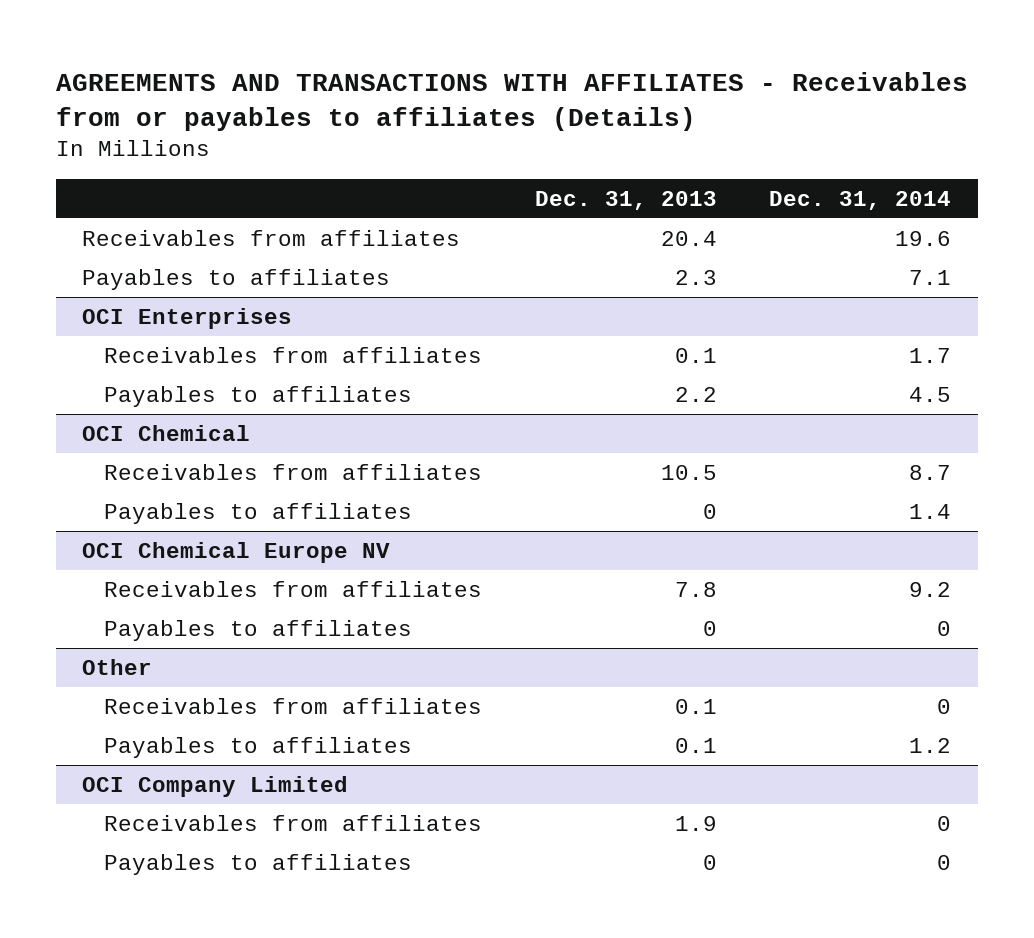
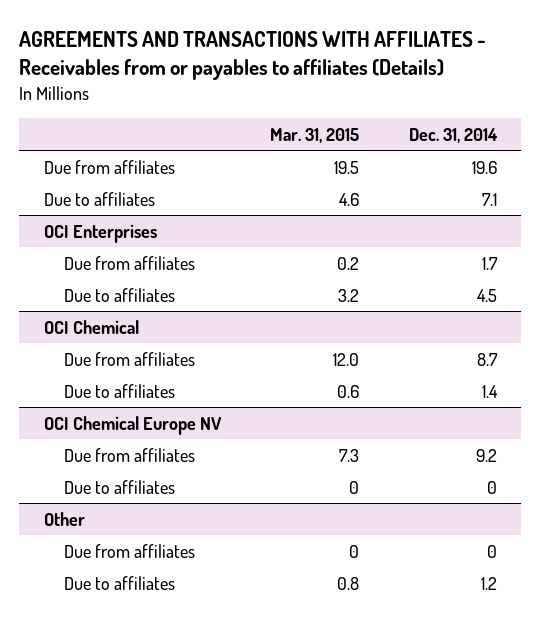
- | Dec. 31, 2013 | Dec. 31, 2014
+ | Mar. 31, 2015 | Dec. 31, 2014
- Receivables from affiliates | 20.4 | 19.6
- Payables to affiliates | 2.3 | 7.1
+ Due from affiliates | 19.5 | 19.6
+ Due to affiliates | 4.6 | 7.1
@ OCI Enterprises
- Receivables from affiliates | 0.1 | 1.7
- Payables to affiliates | 2.2 | 4.5
+ Due from affiliates | 0.2 | 1.7
+ Due to affiliates | 3.2 | 4.5
@ OCI Chemical
- Receivables from affiliates | 10.5 | 8.7
- Payables to affiliates | 0 | 1.4
+ Due from affiliates | 12.0 | 8.7
+ Due to affiliates | 0.6 | 1.4
@ OCI Chemical Europe NV
- Receivables from affiliates | 7.8 | 9.2
- Payables to affiliates | 0 | 0
+ Due from affiliates | 7.3 | 9.2
+ Due to affiliates | 0 | 0
@ Other
- Receivables from affiliates | 0.1 | 0
- Payables to affiliates | 0.1 | 1.2
- OCI Company Limited
- Receivables from affiliates | 1.9 | 0
- Payables to affiliates | 0 | 0
@ Other
+ Due from affiliates | 0 | 0
+ Due to affiliates | 0.8 | 1.2

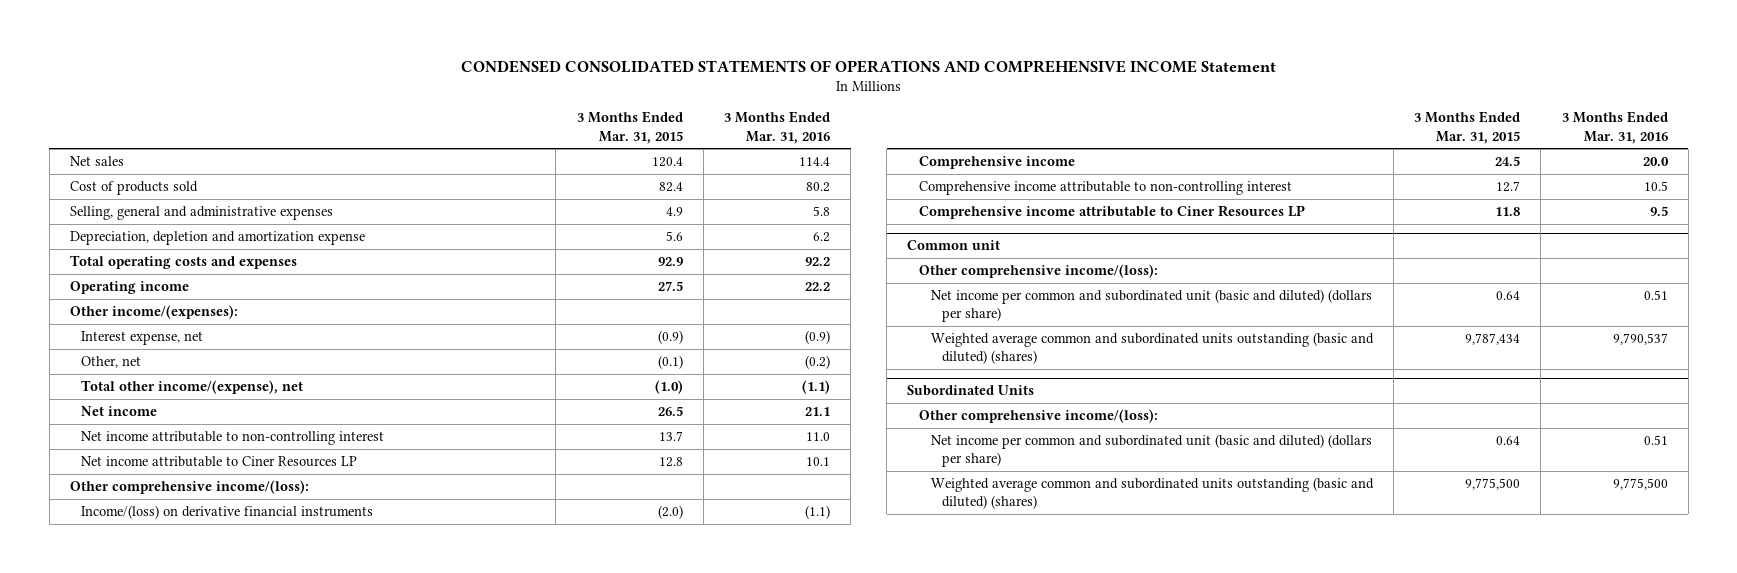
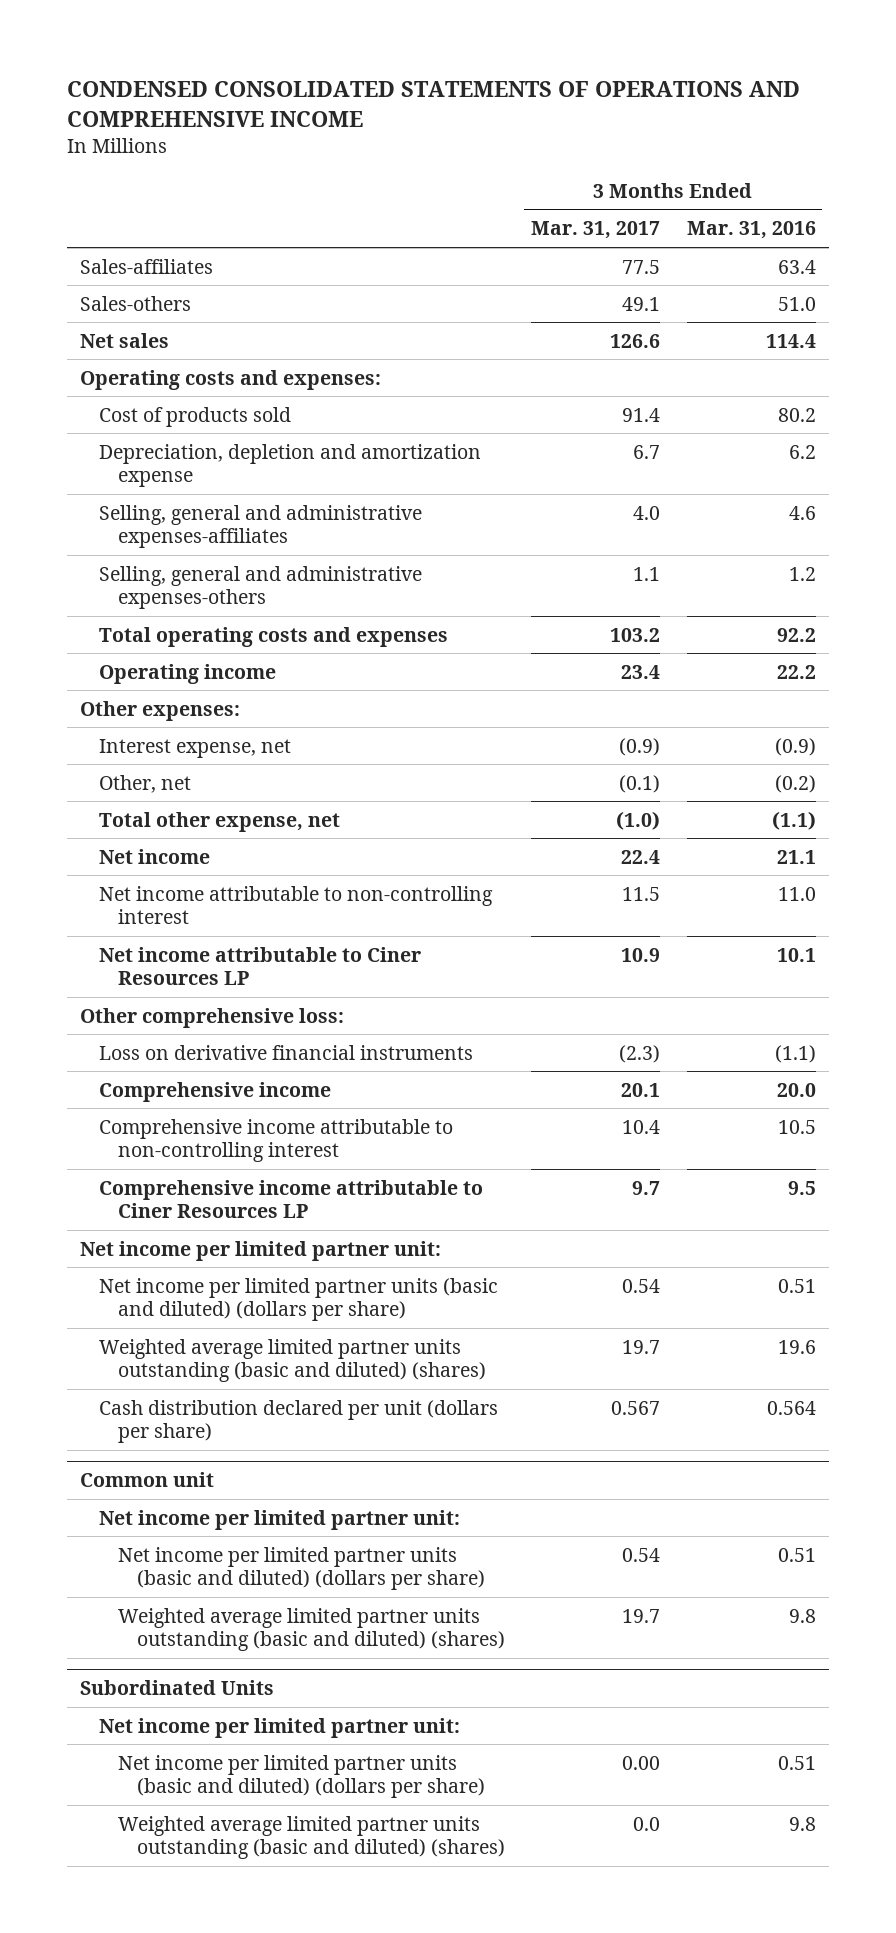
- CONDENSED CONSOLIDATED STATEMENTS OF OPERATIONS AND COMPREHENSIVE INCOME Statement
+ CONDENSED CONSOLIDATED STATEMENTS OF OPERATIONS AND COMPREHENSIVE INCOME
- | 3 Months Ended Mar. 31, 2015 | 3 Months Ended Mar. 31, 2016
+ | 3 Months Ended Mar. 31, 2017 | 3 Months Ended Mar. 31, 2016
+ Sales-affiliates | 77.5 | 63.4
+ Sales-others | 49.1 | 51.0
+ Operating costs and expenses:
- Selling, general and administrative expenses | 4.9 | 5.8
+ Selling, general and administrative expenses-affiliates | 4.0 | 4.6
+ Selling, general and administrative expenses-others | 1.1 | 1.2
- Other income/(expenses):
+ Other expenses:
- Total other income/(expense), net | (1.0) | (1.1)
+ Total other expense, net | (1.0) | (1.1)
- Other comprehensive income/(loss):
- Income/(loss) on derivative financial instruments | (2.0) | (1.1)
+ Other comprehensive loss:
+ Loss on derivative financial instruments | (2.3) | (1.1)
+ Net income per limited partner unit:
+ Net income per limited partner units (basic and diluted) (dollars per share) | 0.54 | 0.51
+ Weighted average limited partner units outstanding (basic and diluted) (shares) | 19.7 | 19.6
+ Cash distribution declared per unit (dollars per share) | 0.567 | 0.564
@ Common unit
- Other comprehensive income/(loss):
- Net income per common and subordinated unit (basic and diluted) (dollars per share) | 0.64 | 0.51
- Weighted average common and subordinated units outstanding (basic and diluted) (shares) | 9,787,434 | 9,790,537
+ Net income per limited partner unit:
+ Net income per limited partner units (basic and diluted) (dollars per share) | 0.54 | 0.51
+ Weighted average limited partner units outstanding (basic and diluted) (shares) | 19.7 | 9.8
@ Subordinated Units
- Other comprehensive income/(loss):
- Net income per common and subordinated unit (basic and diluted) (dollars per share) | 0.64 | 0.51
- Weighted average common and subordinated units outstanding (basic and diluted) (shares) | 9,775,500 | 9,775,500
+ Net income per limited partner unit:
+ Net income per limited partner units (basic and diluted) (dollars per share) | 0.00 | 0.51
+ Weighted average limited partner units outstanding (basic and diluted) (shares) | 0.0 | 9.8

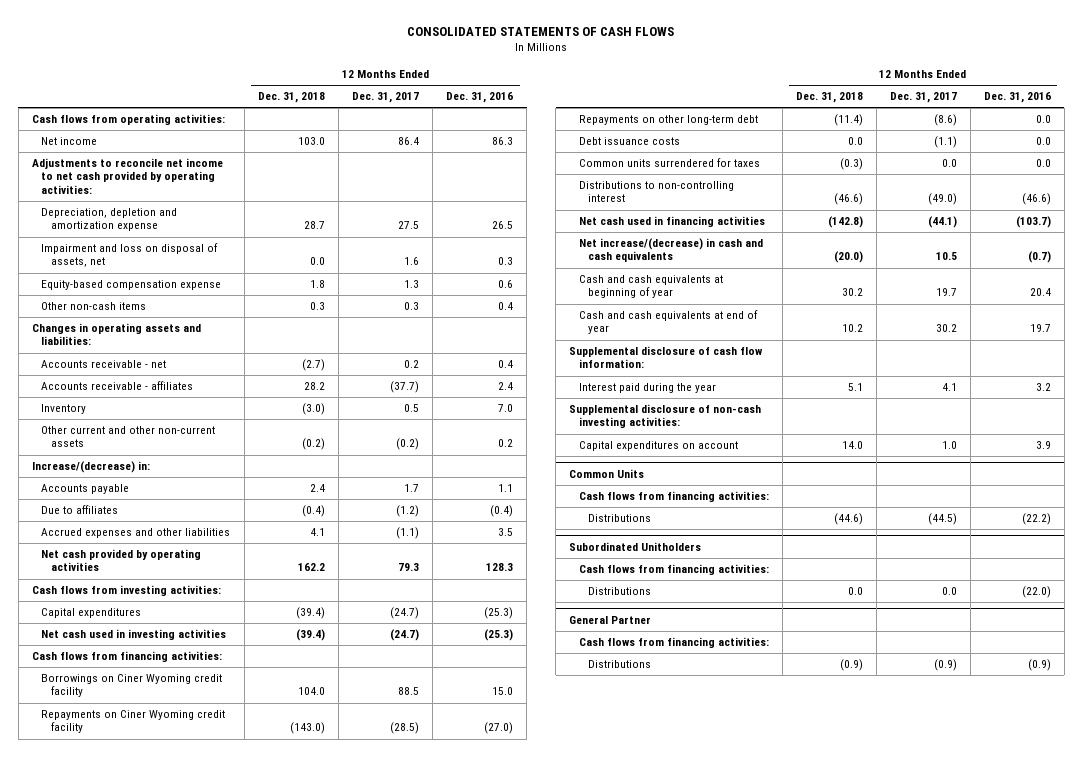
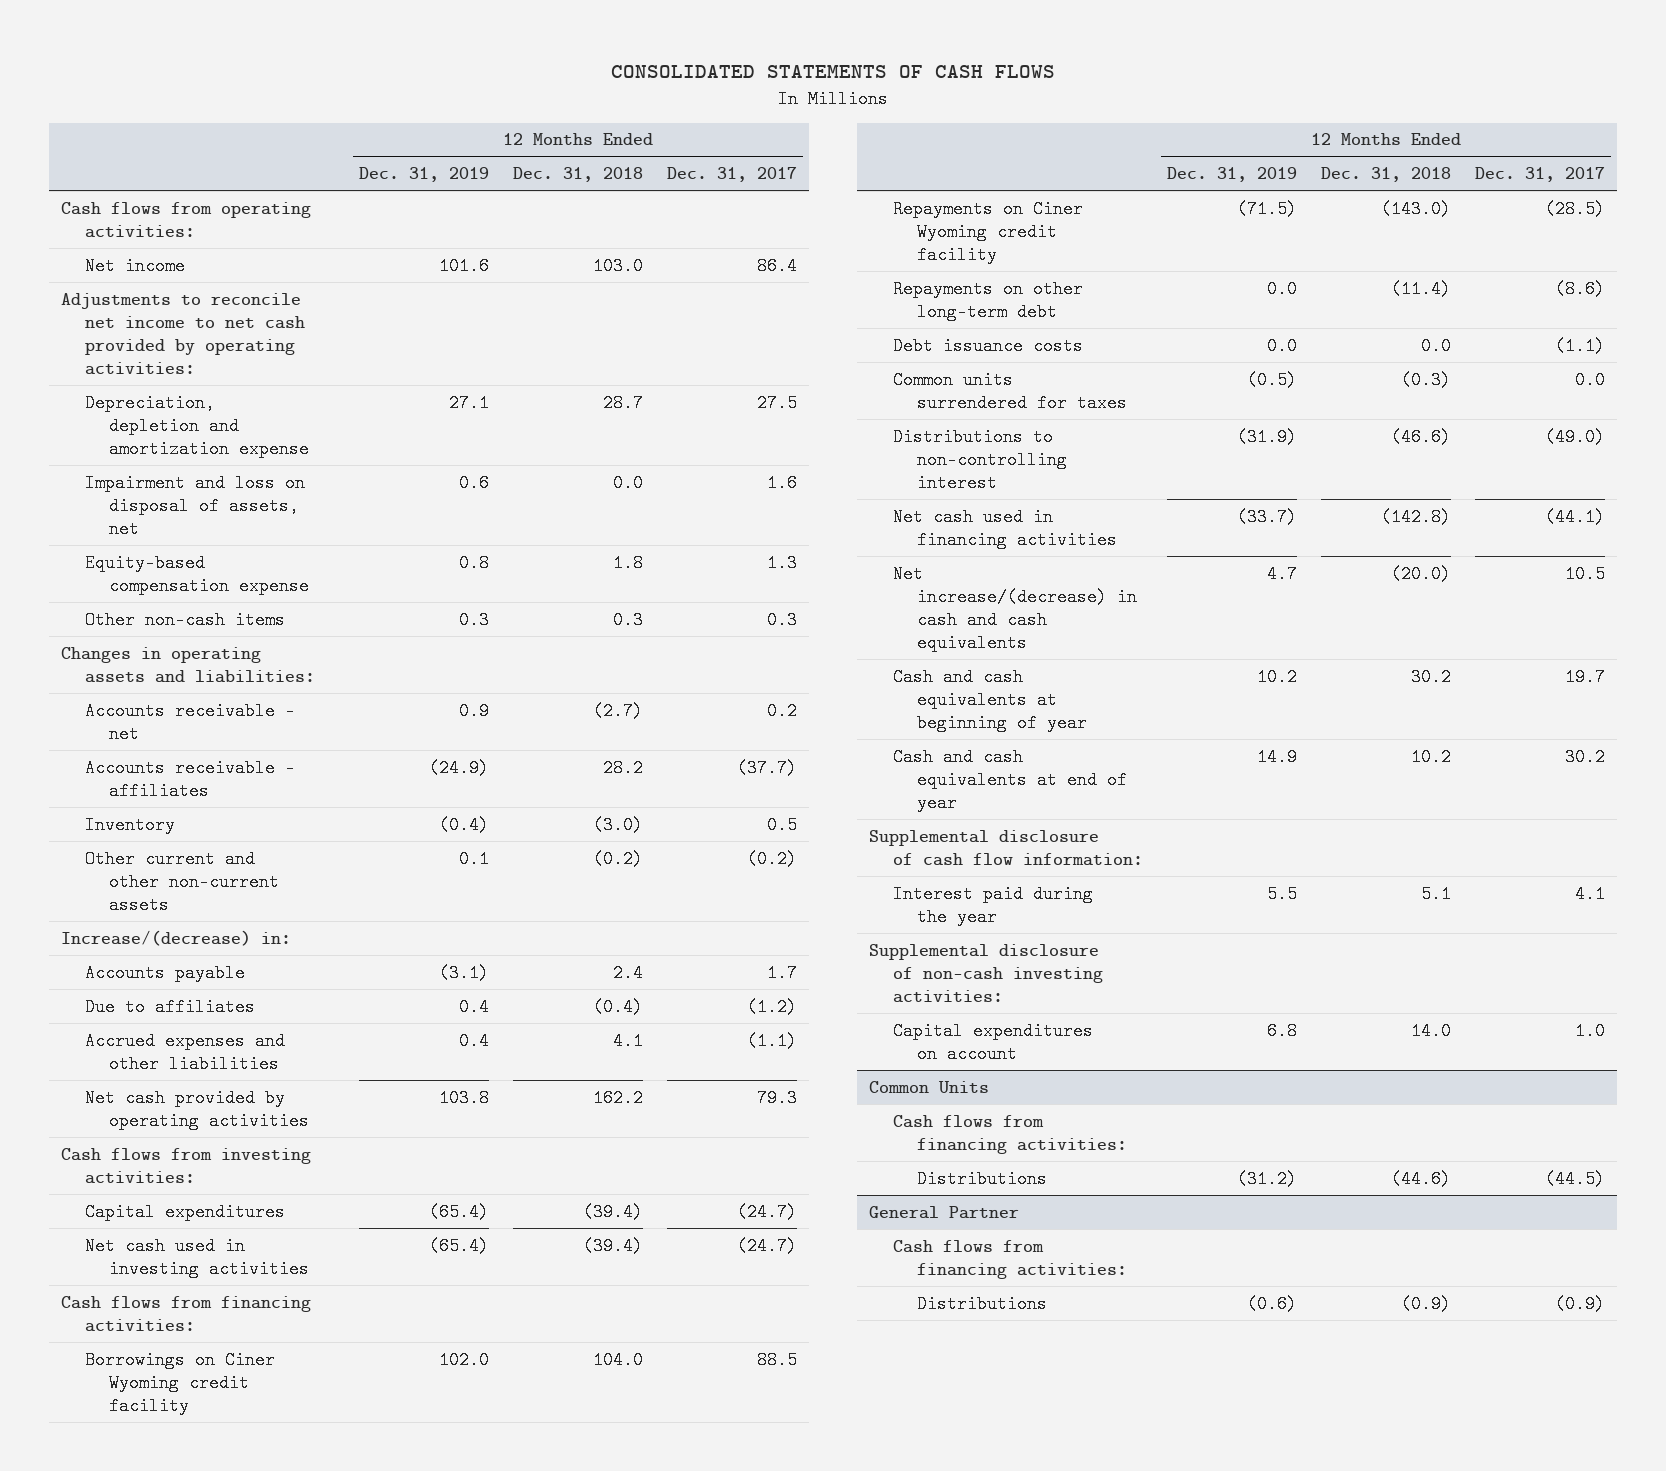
- | 12 Months Ended Dec. 31, 2018 | 12 Months Ended Dec. 31, 2017 | 12 Months Ended Dec. 31, 2016
+ | 12 Months Ended Dec. 31, 2019 | 12 Months Ended Dec. 31, 2018 | 12 Months Ended Dec. 31, 2017
- Subordinated Unitholders
- Cash flows from financing activities:
- Distributions | 0.0 | 0.0 | (22.0)

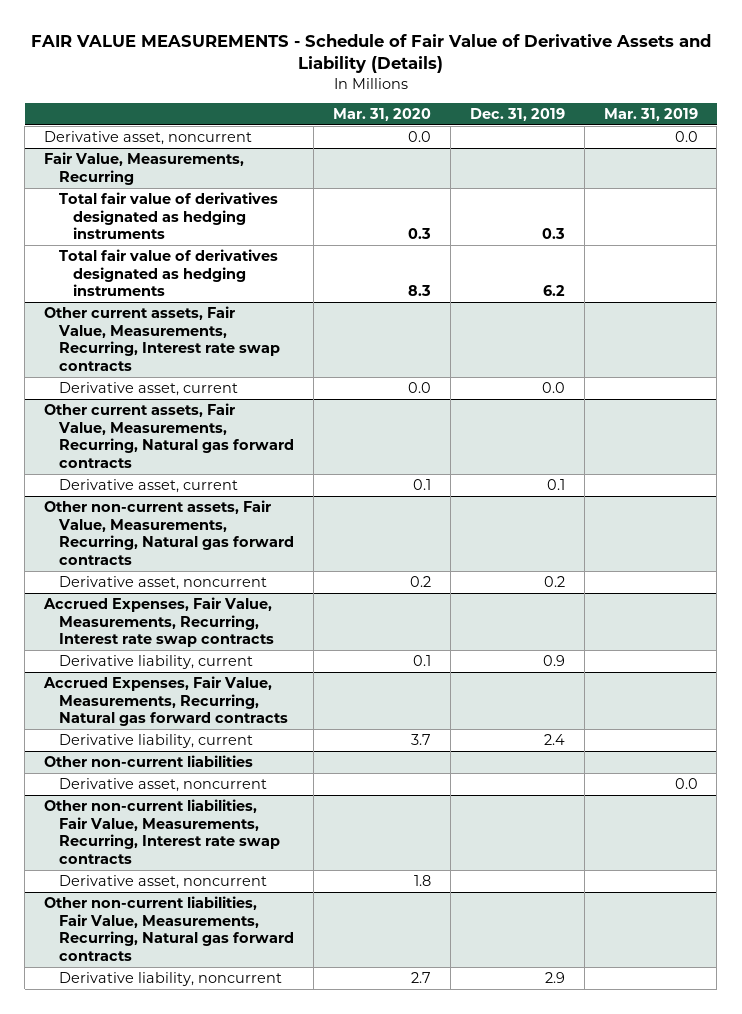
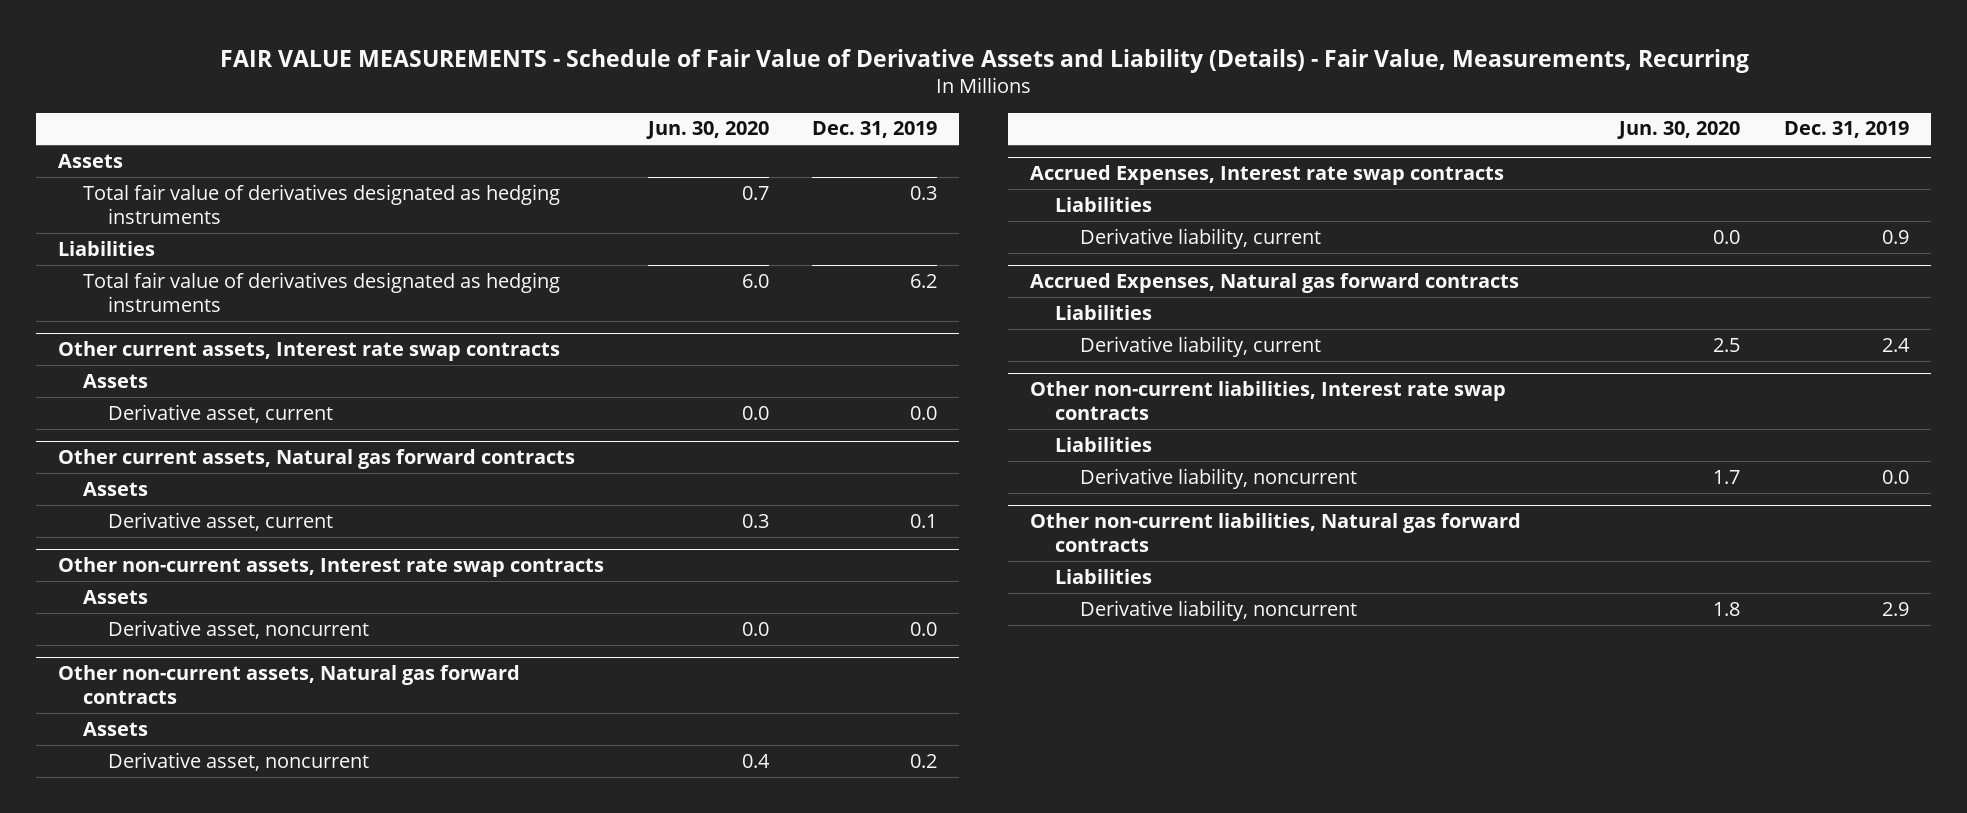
- FAIR VALUE MEASUREMENTS - Schedule of Fair Value of Derivative Assets and Liability (Details)
+ FAIR VALUE MEASUREMENTS - Schedule of Fair Value of Derivative Assets and Liability (Details) - Fair Value, Measurements, Recurring
- | Mar. 31, 2020 | Dec. 31, 2019 | Mar. 31, 2019
+ | Jun. 30, 2020 | Dec. 31, 2019
- Derivative asset, noncurrent | 0.0 | | 0.0
- Fair Value, Measurements, Recurring
+ Assets
+ Liabilities
- Other current assets, Fair Value, Measurements, Recurring, Interest rate swap contracts
+ Other current assets, Interest rate swap contracts
+ Assets
- Other current assets, Fair Value, Measurements, Recurring, Natural gas forward contracts
+ Other current assets, Natural gas forward contracts
+ Assets
- Other non-current assets, Fair Value, Measurements, Recurring, Natural gas forward contracts
+ Other non-current assets, Interest rate swap contracts
+ Assets
+ Derivative asset, noncurrent | 0.0 | 0.0
+ Other non-current assets, Natural gas forward contracts
+ Assets
- Accrued Expenses, Fair Value, Measurements, Recurring, Interest rate swap contracts
+ Accrued Expenses, Interest rate swap contracts
+ Liabilities
- Accrued Expenses, Fair Value, Measurements, Recurring, Natural gas forward contracts
+ Accrued Expenses, Natural gas forward contracts
+ Liabilities
- Other non-current liabilities
- Derivative asset, noncurrent | | | 0.0
- Other non-current liabilities, Fair Value, Measurements, Recurring, Interest rate swap contracts
- Derivative asset, noncurrent | 1.8 | |
- Other non-current liabilities, Fair Value, Measurements, Recurring, Natural gas forward contracts
+ Other non-current liabilities, Interest rate swap contracts
+ Liabilities
+ Derivative liability, noncurrent | 1.7 | 0.0
+ Other non-current liabilities, Natural gas forward contracts
+ Liabilities

